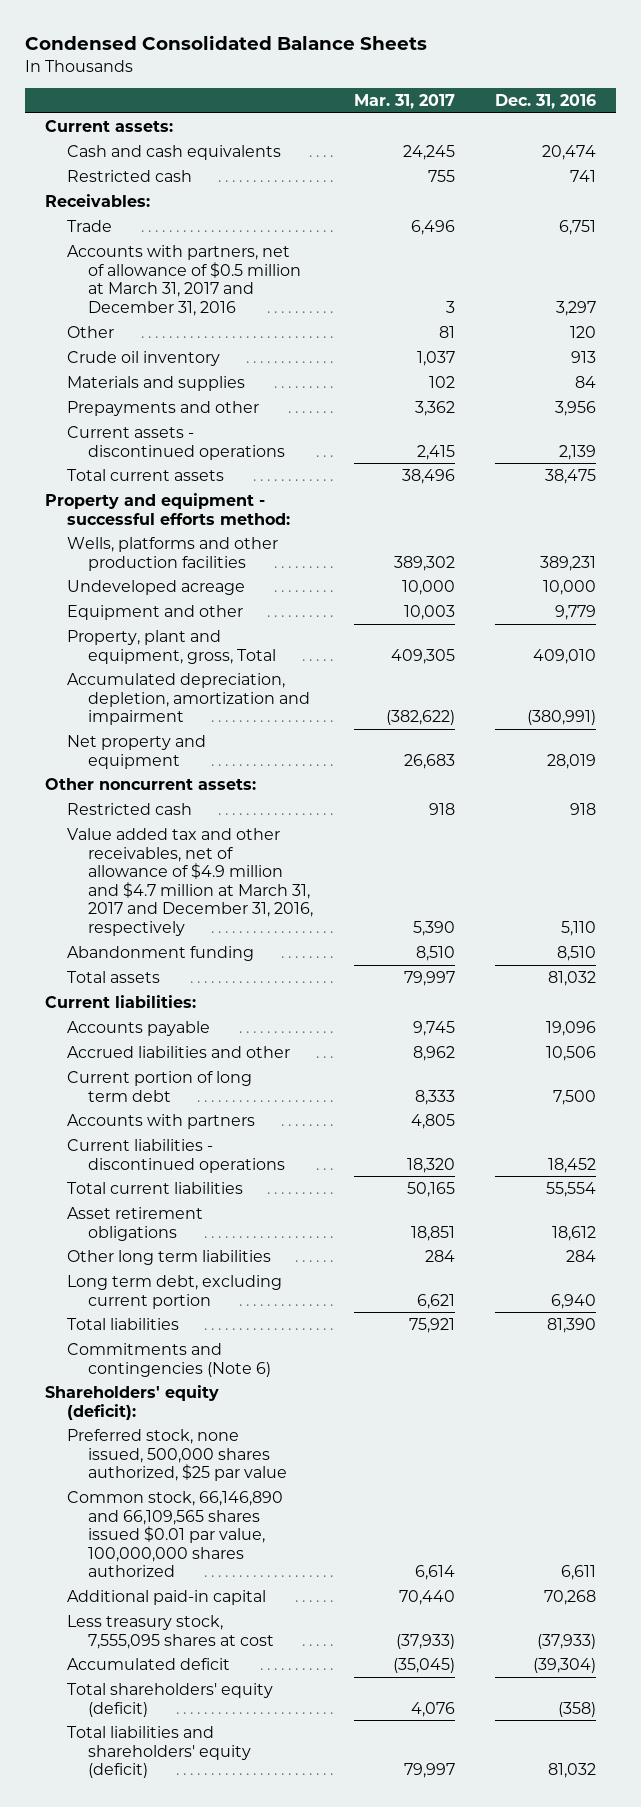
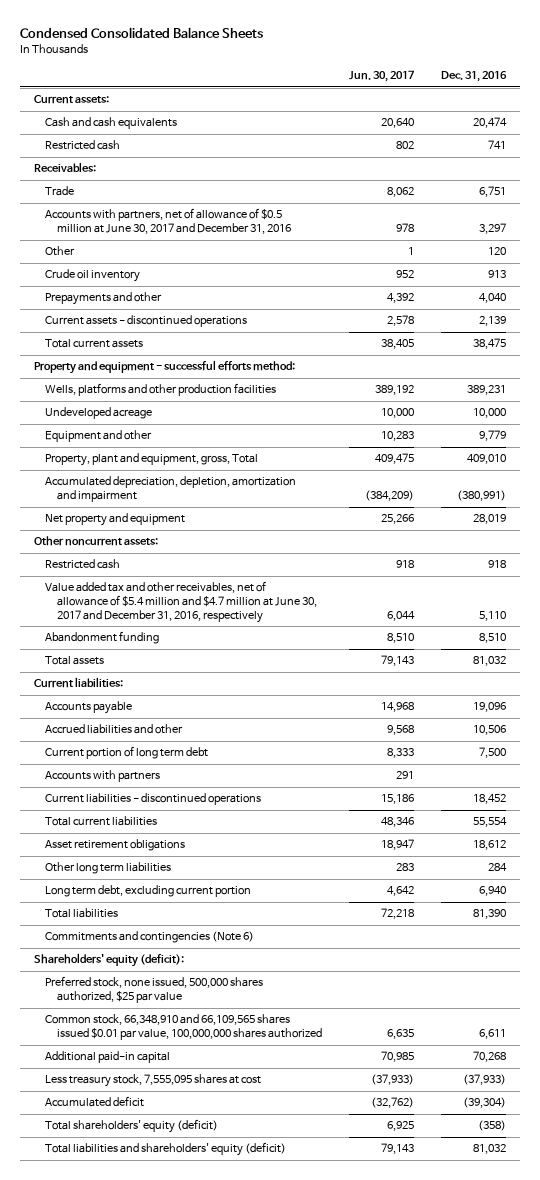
- | Mar. 31, 2017 | Dec. 31, 2016
+ | Jun. 30, 2017 | Dec. 31, 2016
- Accounts with partners, net of allowance of $0.5 million at March 31, 2017 and December 31, 2016 | 3 | 3,297
+ Accounts with partners, net of allowance of $0.5 million at June 30, 2017 and December 31, 2016 | 978 | 3,297
- Materials and supplies | 102 | 84
- Prepayments and other | 3,362 | 3,956
+ Prepayments and other | 4,392 | 4,040
- Value added tax and other receivables, net of allowance of $4.9 million and $4.7 million at March 31, 2017 and December 31, 2016, respectively | 5,390 | 5,110
+ Value added tax and other receivables, net of allowance of $5.4 million and $4.7 million at June 30, 2017 and December 31, 2016, respectively | 6,044 | 5,110
- Common stock, 66,146,890 and 66,109,565 shares issued $0.01 par value, 100,000,000 shares authorized | 6,614 | 6,611
+ Common stock, 66,348,910 and 66,109,565 shares issued $0.01 par value, 100,000,000 shares authorized | 6,635 | 6,611

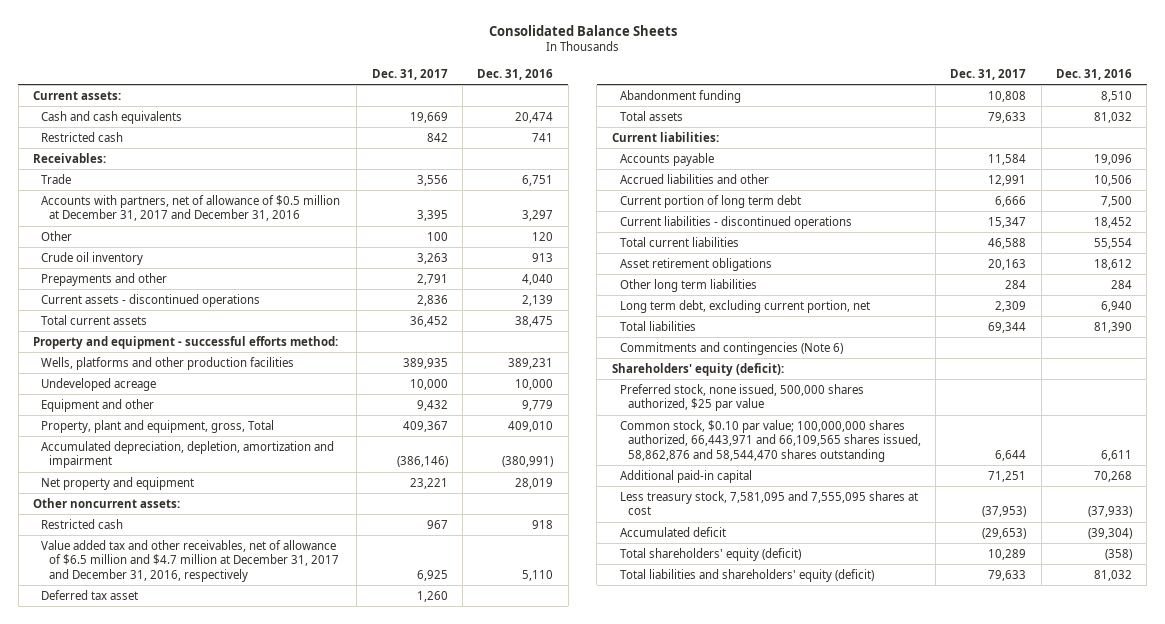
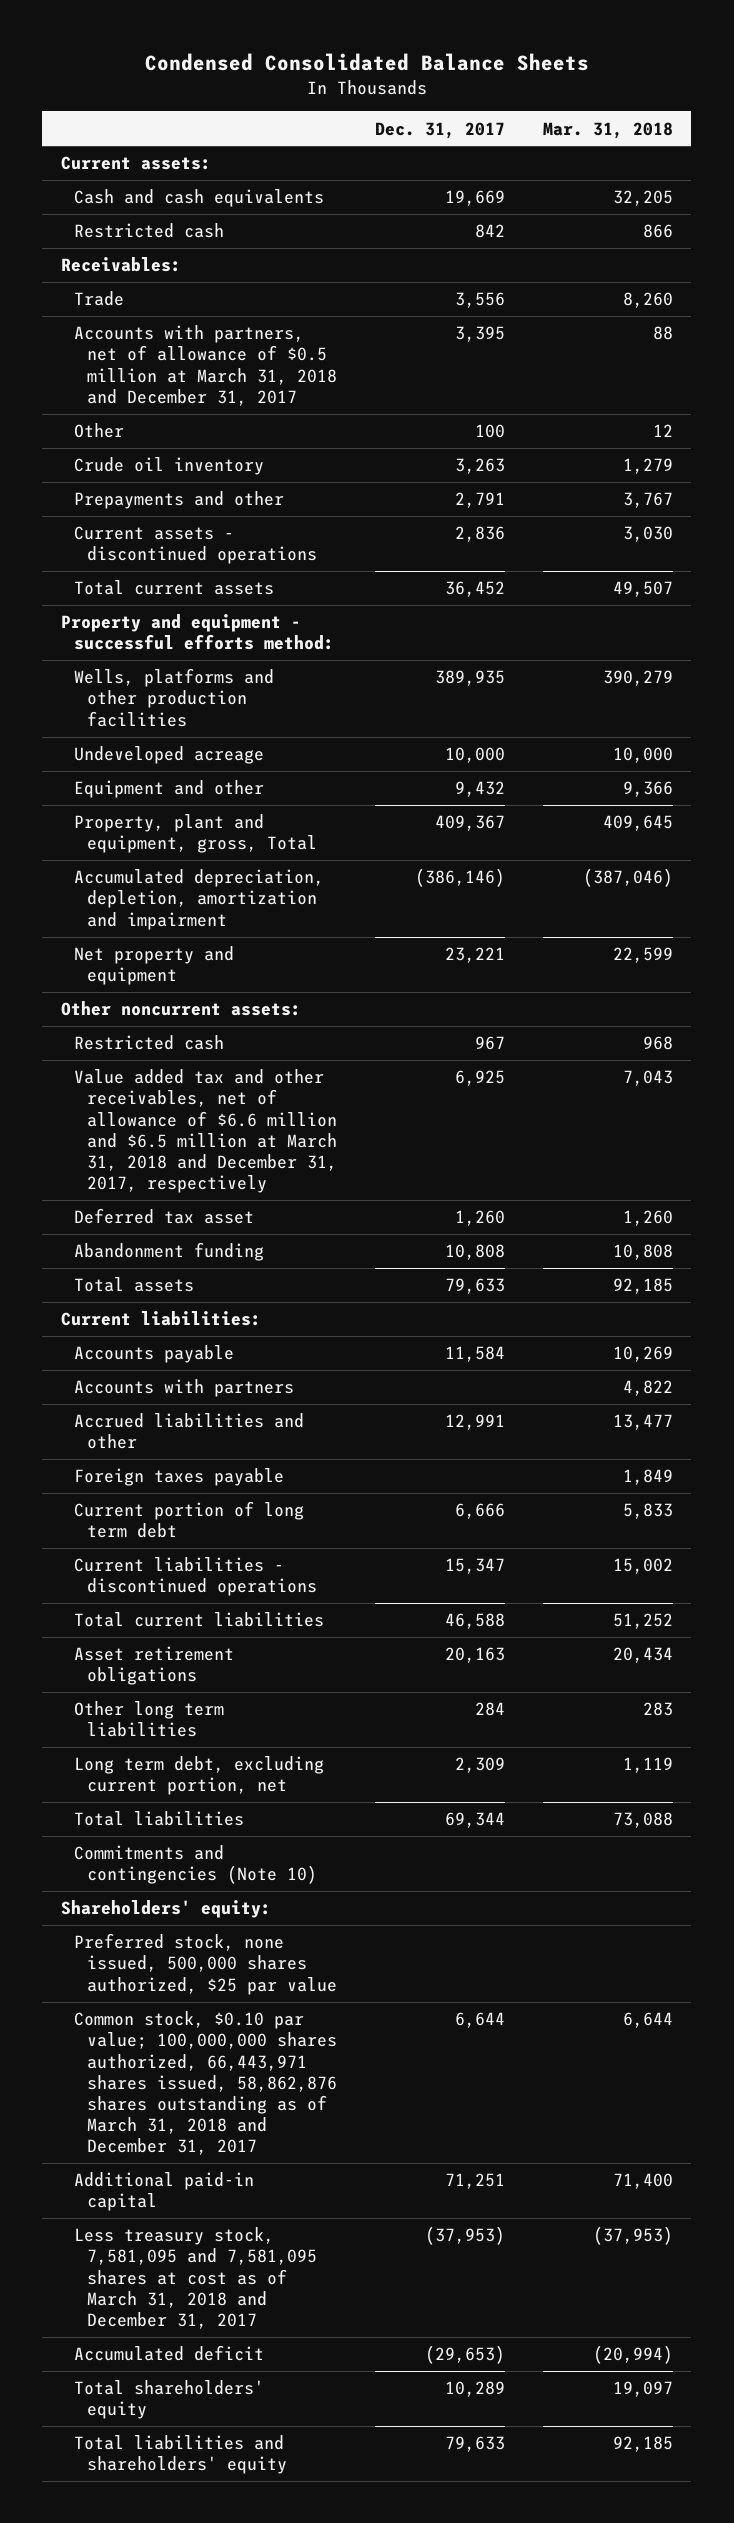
- Consolidated Balance Sheets
+ Condensed Consolidated Balance Sheets
- | Dec. 31, 2017 | Dec. 31, 2016
+ | Dec. 31, 2017 | Mar. 31, 2018
- Accounts with partners, net of allowance of $0.5 million at December 31, 2017 and December 31, 2016 | 3,395 | 3,297
+ Accounts with partners, net of allowance of $0.5 million at March 31, 2018 and December 31, 2017 | 3,395 | 88
- Value added tax and other receivables, net of allowance of $6.5 million and $4.7 million at December 31, 2017 and December 31, 2016, respectively | 6,925 | 5,110
+ Value added tax and other receivables, net of allowance of $6.6 million and $6.5 million at March 31, 2018 and December 31, 2017, respectively | 6,925 | 7,043
+ Accounts with partners | | 4,822
+ Foreign taxes payable | | 1,849
- Commitments and contingencies (Note 6)
- Shareholders' equity (deficit):
+ Commitments and contingencies (Note 10)
+ Shareholders' equity:
- Common stock, $0.10 par value; 100,000,000 shares authorized, 66,443,971 and 66,109,565 shares issued, 58,862,876 and 58,544,470 shares outstanding | 6,644 | 6,611
+ Common stock, $0.10 par value; 100,000,000 shares authorized, 66,443,971 shares issued, 58,862,876 shares outstanding as of March 31, 2018 and December 31, 2017 | 6,644 | 6,644
- Less treasury stock, 7,581,095 and 7,555,095 shares at cost | (37,953) | (37,933)
+ Less treasury stock, 7,581,095 and 7,581,095 shares at cost as of March 31, 2018 and December 31, 2017 | (37,953) | (37,953)
- Total shareholders' equity (deficit) | 10,289 | (358)
- Total liabilities and shareholders' equity (deficit) | 79,633 | 81,032
+ Total shareholders' equity | 10,289 | 19,097
+ Total liabilities and shareholders' equity | 79,633 | 92,185

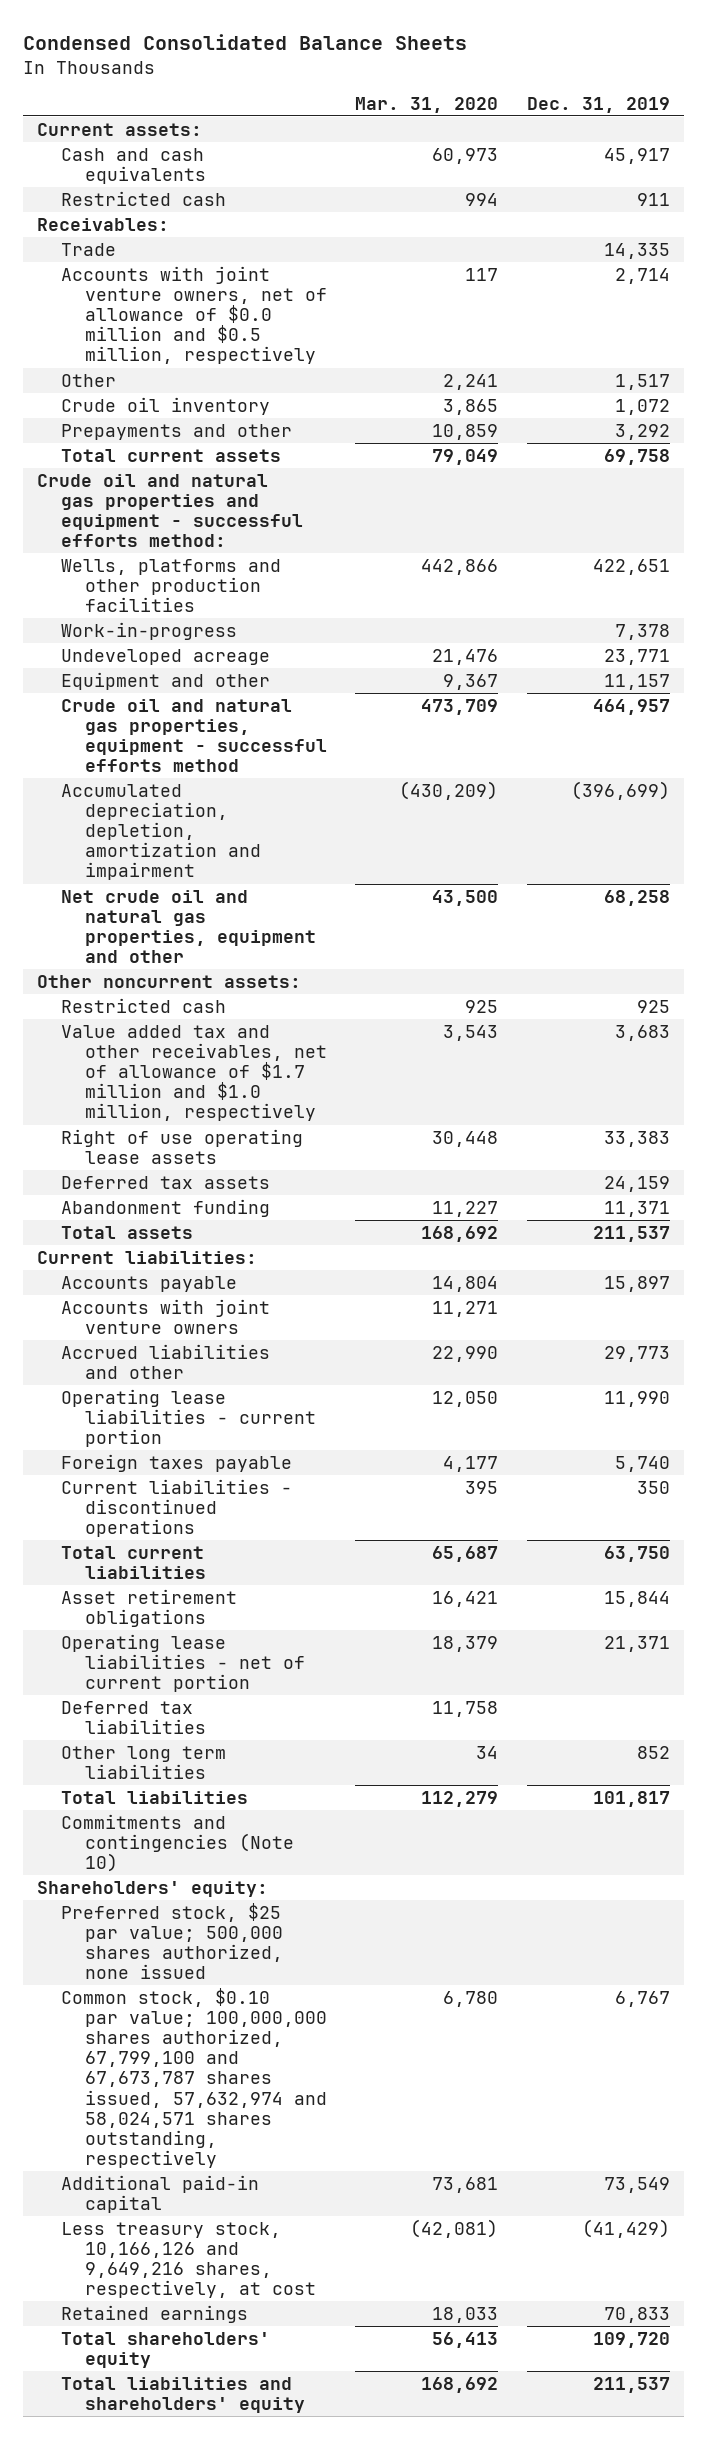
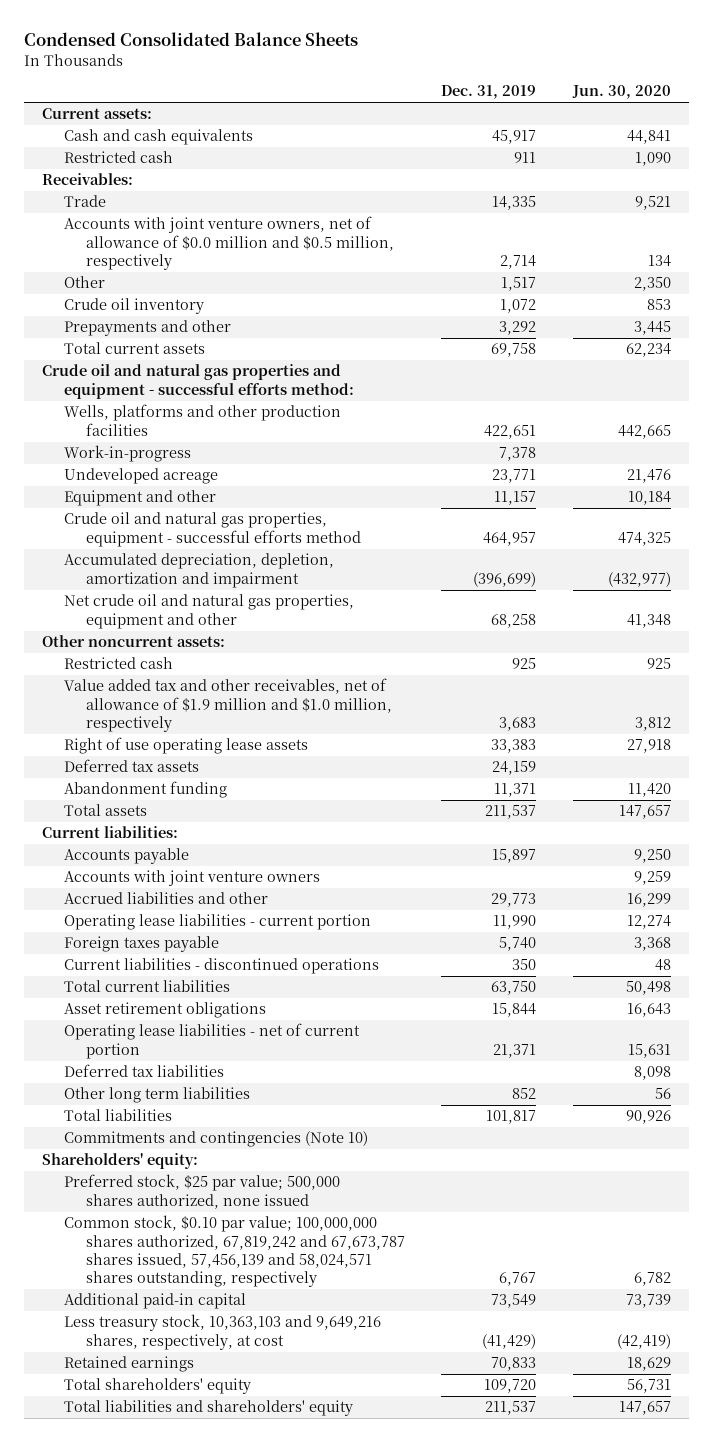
- | Mar. 31, 2020 | Dec. 31, 2019
+ | Dec. 31, 2019 | Jun. 30, 2020
- Value added tax and other receivables, net of allowance of $1.7 million and $1.0 million, respectively | 3,543 | 3,683
+ Value added tax and other receivables, net of allowance of $1.9 million and $1.0 million, respectively | 3,683 | 3,812
- Common stock, $0.10 par value; 100,000,000 shares authorized, 67,799,100 and 67,673,787 shares issued, 57,632,974 and 58,024,571 shares outstanding, respectively | 6,780 | 6,767
+ Common stock, $0.10 par value; 100,000,000 shares authorized, 67,819,242 and 67,673,787 shares issued, 57,456,139 and 58,024,571 shares outstanding, respectively | 6,767 | 6,782
- Less treasury stock, 10,166,126 and 9,649,216 shares, respectively, at cost | (42,081) | (41,429)
+ Less treasury stock, 10,363,103 and 9,649,216 shares, respectively, at cost | (41,429) | (42,419)

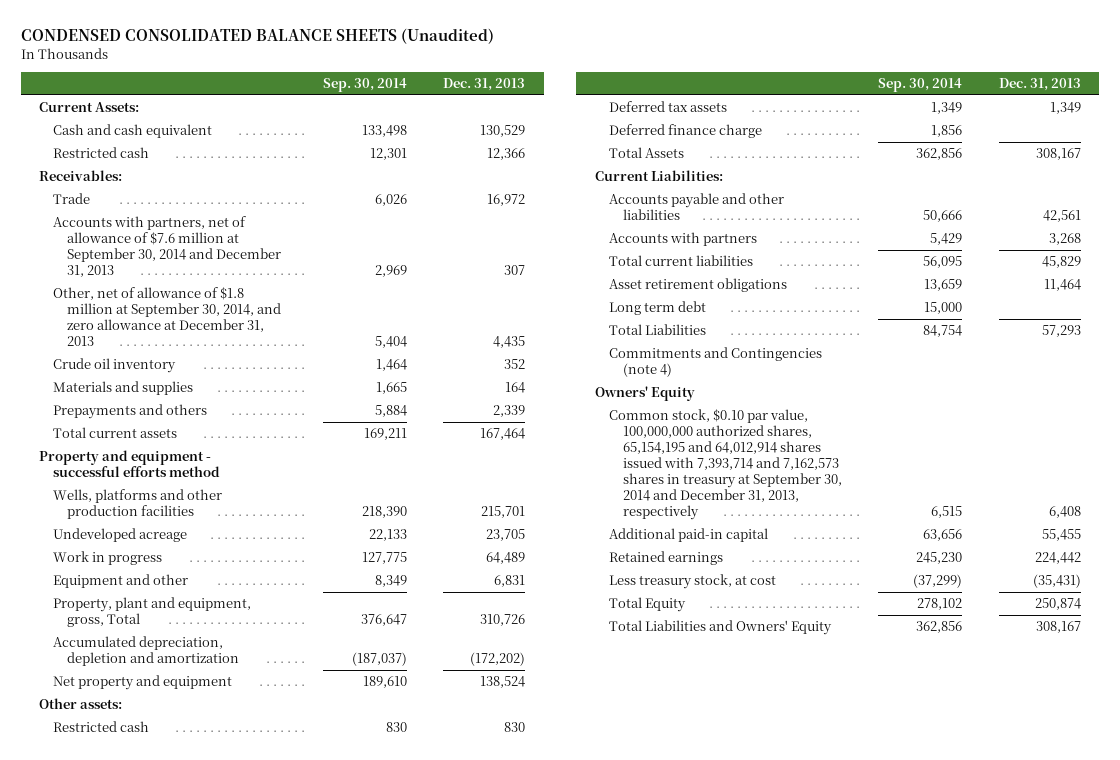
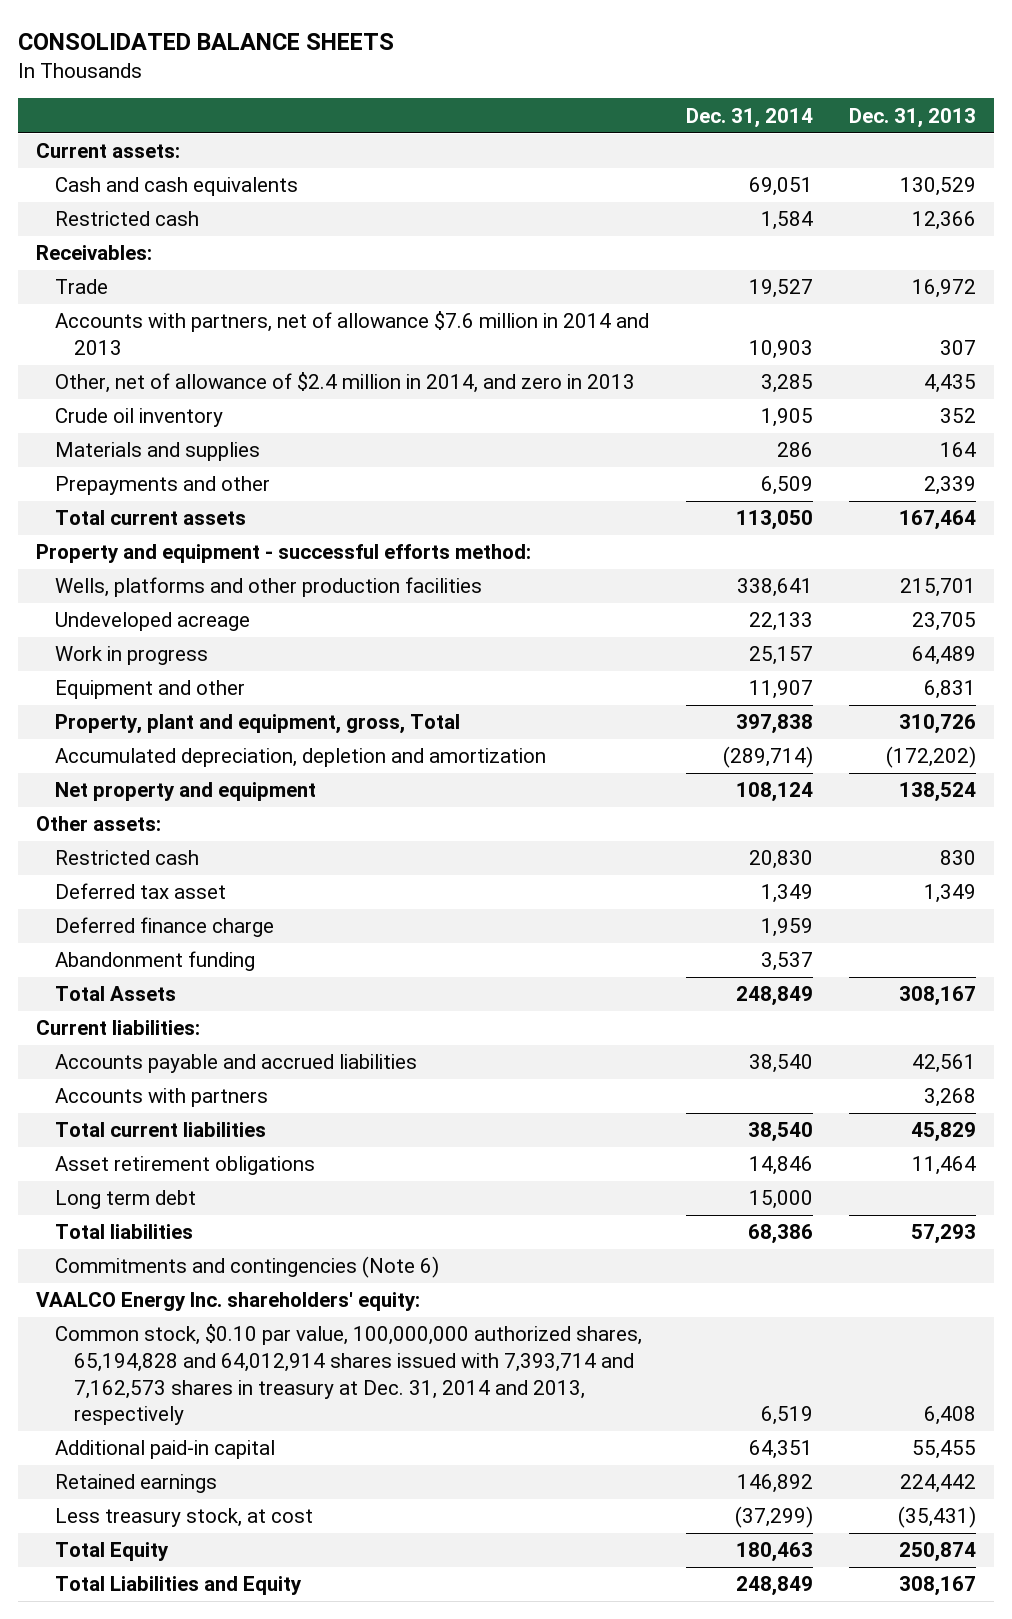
- CONDENSED CONSOLIDATED BALANCE SHEETS (Unaudited)
+ CONSOLIDATED BALANCE SHEETS
- | Sep. 30, 2014 | Dec. 31, 2013
+ | Dec. 31, 2014 | Dec. 31, 2013
- Current Assets:
- Cash and cash equivalent | 133,498 | 130,529
+ Current assets:
+ Cash and cash equivalents | 69,051 | 130,529
- Accounts with partners, net of allowance of $7.6 million at September 30, 2014 and December 31, 2013 | 2,969 | 307
- Other, net of allowance of $1.8 million at September 30, 2014, and zero allowance at December 31, 2013 | 5,404 | 4,435
+ Accounts with partners, net of allowance $7.6 million in 2014 and 2013 | 10,903 | 307
+ Other, net of allowance of $2.4 million in 2014, and zero in 2013 | 3,285 | 4,435
- Prepayments and others | 5,884 | 2,339
+ Prepayments and other | 6,509 | 2,339
- Property and equipment - successful efforts method
+ Property and equipment - successful efforts method:
- Deferred tax assets | 1,349 | 1,349
+ Deferred tax asset | 1,349 | 1,349
+ Abandonment funding | 3,537 |
- Current Liabilities:
- Accounts payable and other liabilities | 50,666 | 42,561
+ Current liabilities:
+ Accounts payable and accrued liabilities | 38,540 | 42,561
- Total Liabilities | 84,754 | 57,293
- Commitments and Contingencies (note 4)
- Owners' Equity
- Common stock, $0.10 par value, 100,000,000 authorized shares, 65,154,195 and 64,012,914 shares issued with 7,393,714 and 7,162,573 shares in treasury at September 30, 2014 and December 31, 2013, respectively | 6,515 | 6,408
+ Total liabilities | 68,386 | 57,293
+ Commitments and contingencies (Note 6)
+ VAALCO Energy Inc. shareholders' equity:
+ Common stock, $0.10 par value, 100,000,000 authorized shares, 65,194,828 and 64,012,914 shares issued with 7,393,714 and 7,162,573 shares in treasury at Dec. 31, 2014 and 2013, respectively | 6,519 | 6,408
- Total Liabilities and Owners' Equity | 362,856 | 308,167
+ Total Liabilities and Equity | 248,849 | 308,167

